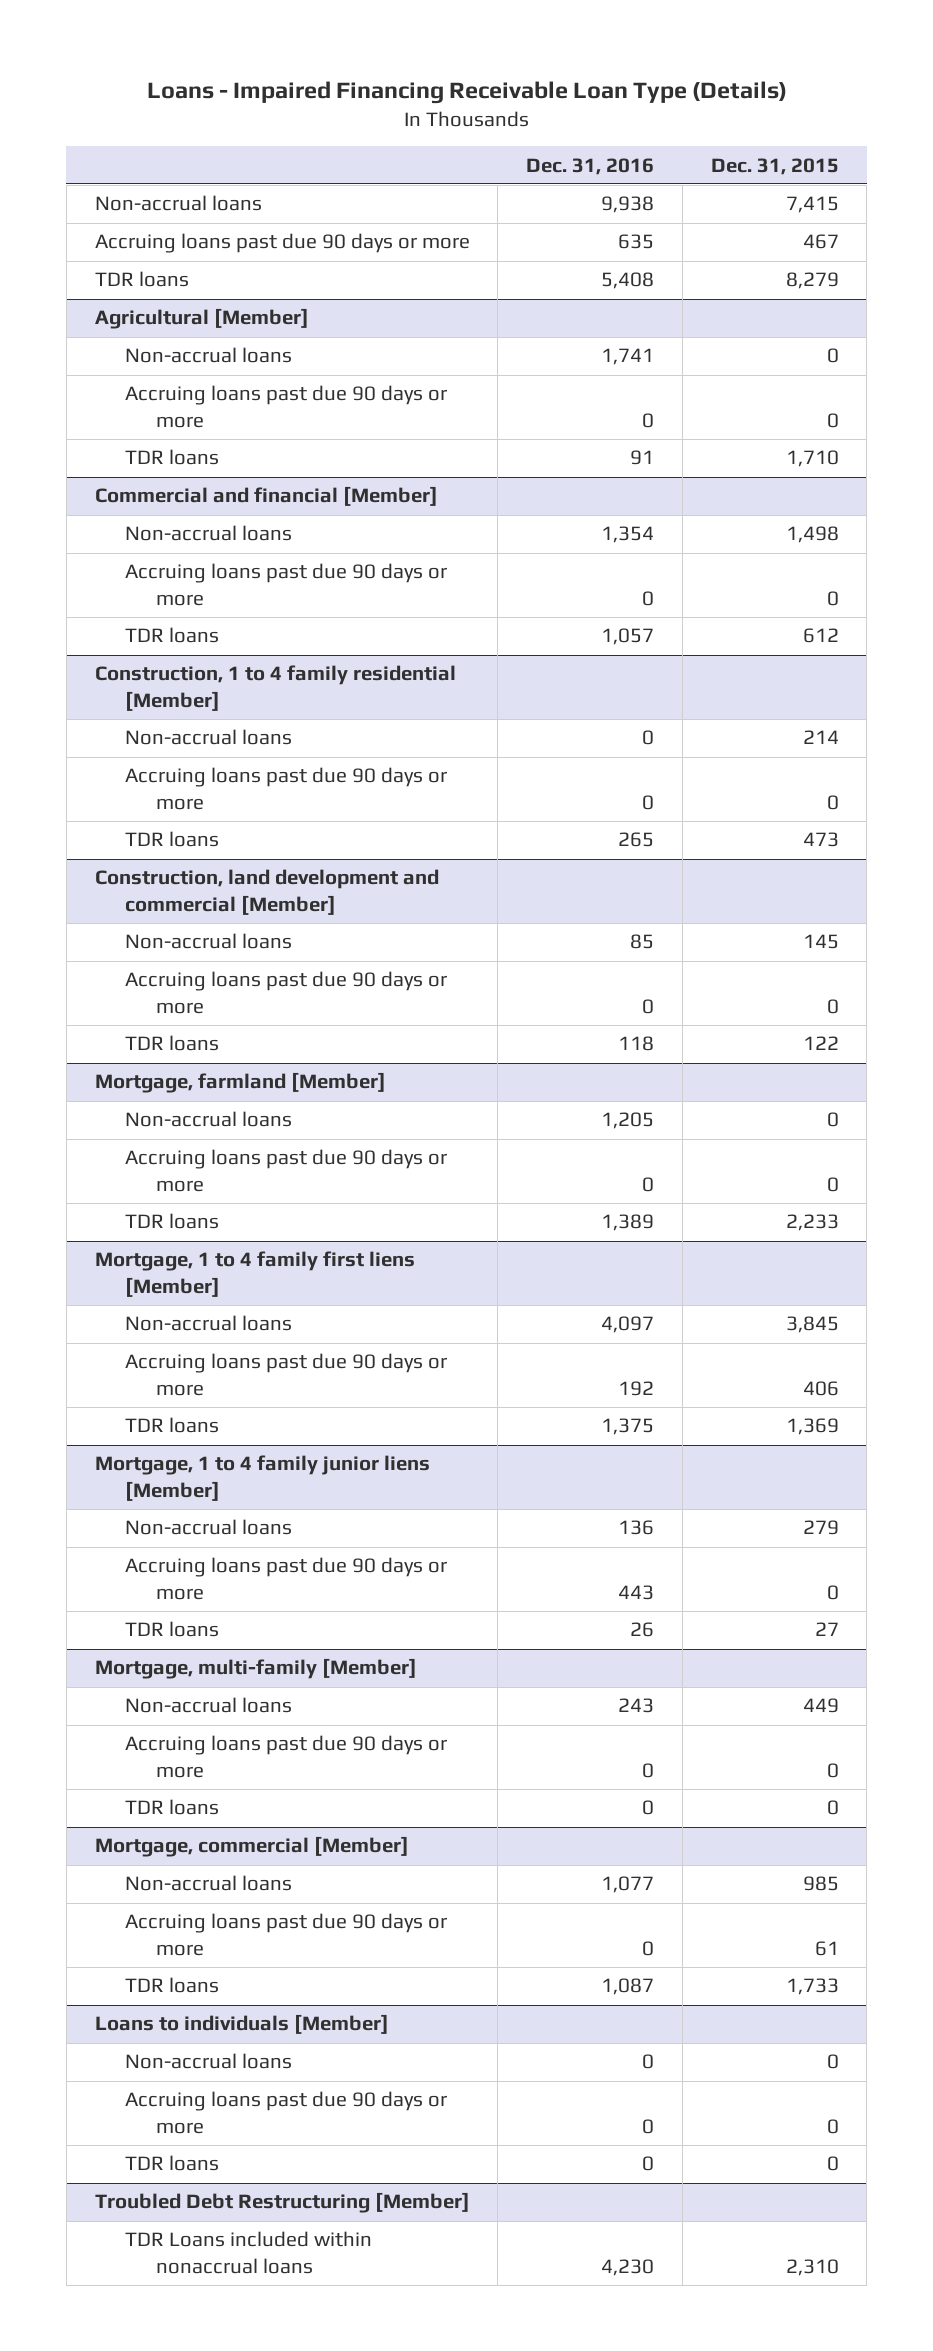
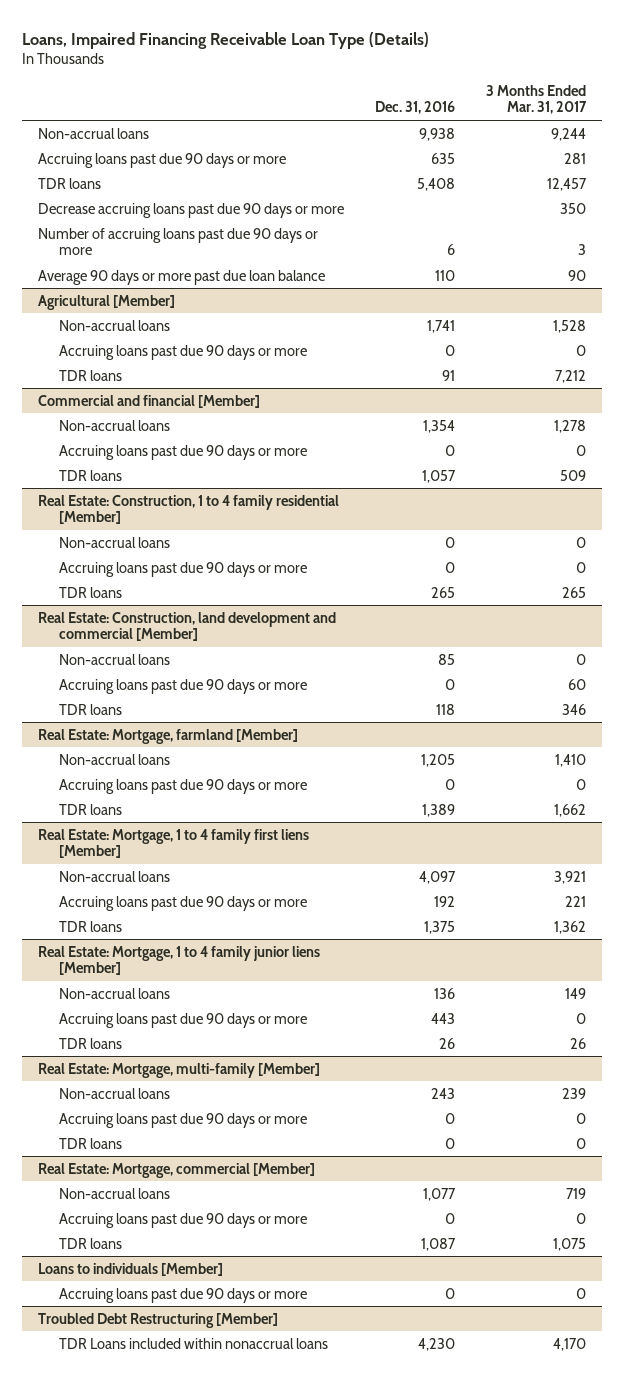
- Loans - Impaired Financing Receivable Loan Type (Details)
+ Loans, Impaired Financing Receivable Loan Type (Details)
- | Dec. 31, 2016 | Dec. 31, 2015
+ | Dec. 31, 2016 | 3 Months Ended Mar. 31, 2017
+ Decrease accruing loans past due 90 days or more | | 350
+ Number of accruing loans past due 90 days or more | 6 | 3
+ Average 90 days or more past due loan balance | 110 | 90
- Construction, 1 to 4 family residential [Member]
+ Real Estate: Construction, 1 to 4 family residential [Member]
- Construction, land development and commercial [Member]
+ Real Estate: Construction, land development and commercial [Member]
- Mortgage, farmland [Member]
+ Real Estate: Mortgage, farmland [Member]
- Mortgage, 1 to 4 family first liens [Member]
+ Real Estate: Mortgage, 1 to 4 family first liens [Member]
- Mortgage, 1 to 4 family junior liens [Member]
+ Real Estate: Mortgage, 1 to 4 family junior liens [Member]
- Mortgage, multi-family [Member]
+ Real Estate: Mortgage, multi-family [Member]
- Mortgage, commercial [Member]
+ Real Estate: Mortgage, commercial [Member]
@ Loans to individuals [Member]
- Non-accrual loans | 0 | 0
- TDR loans | 0 | 0

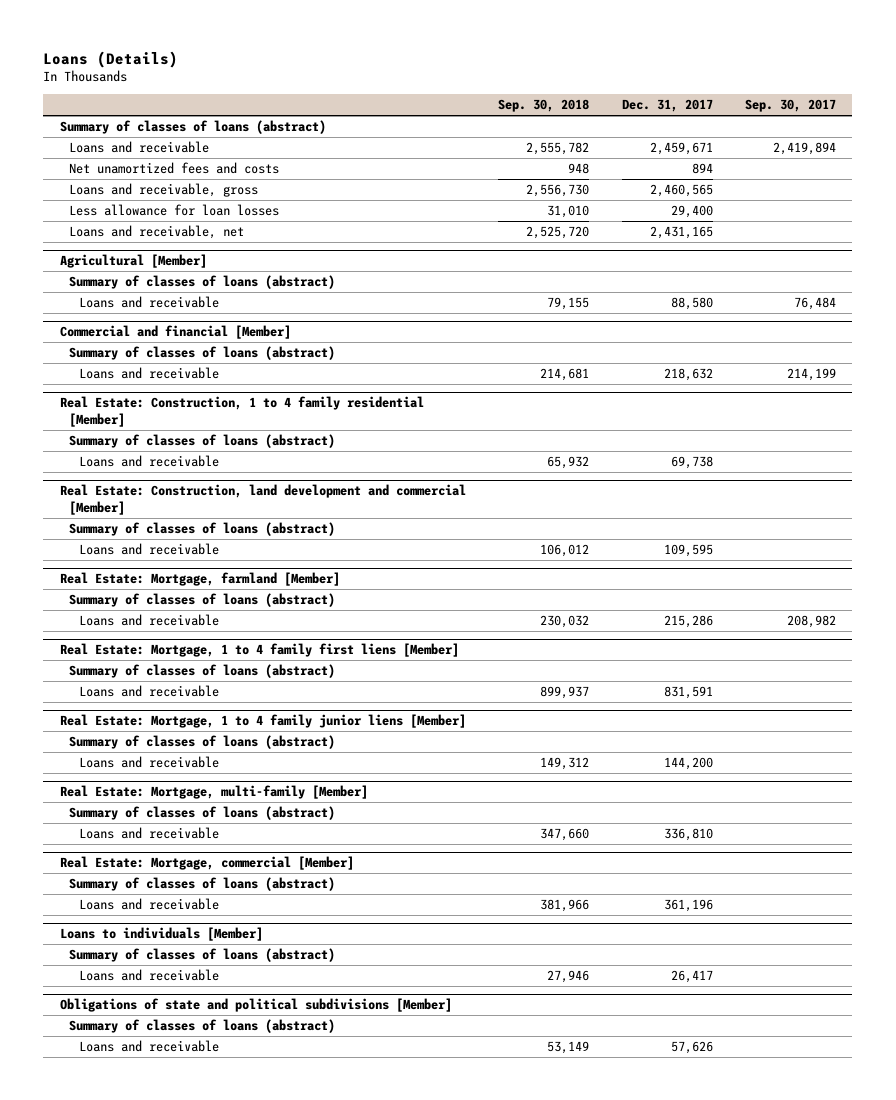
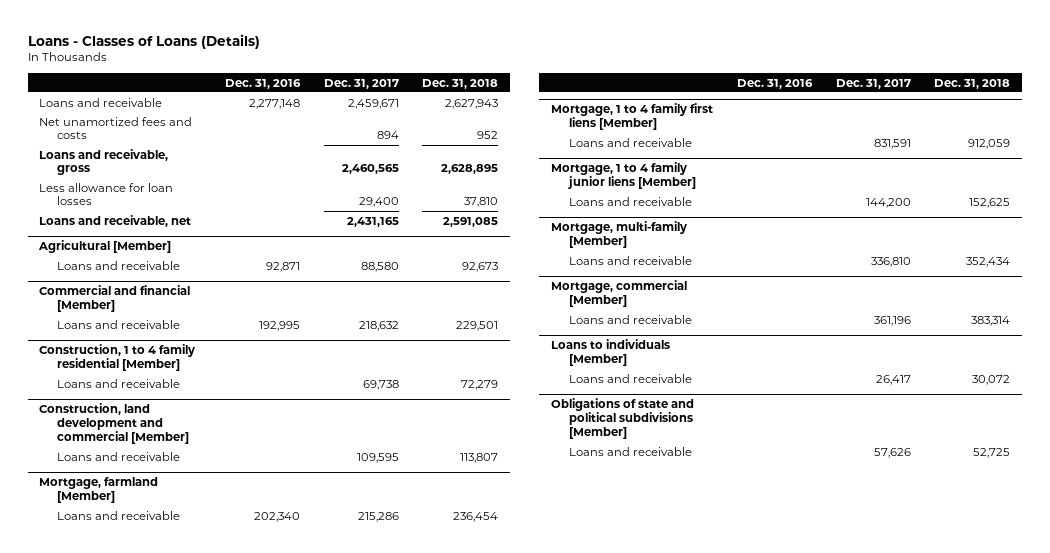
- Loans (Details)
+ Loans - Classes of Loans (Details)
- | Sep. 30, 2018 | Dec. 31, 2017 | Sep. 30, 2017
+ | Dec. 31, 2016 | Dec. 31, 2017 | Dec. 31, 2018
- Summary of classes of loans (abstract)
@ Agricultural [Member]
- Summary of classes of loans (abstract)
@ Commercial and financial [Member]
- Summary of classes of loans (abstract)
- Real Estate: Construction, 1 to 4 family residential [Member]
- Summary of classes of loans (abstract)
+ Construction, 1 to 4 family residential [Member]
- Real Estate: Construction, land development and commercial [Member]
- Summary of classes of loans (abstract)
+ Construction, land development and commercial [Member]
- Real Estate: Mortgage, farmland [Member]
- Summary of classes of loans (abstract)
+ Mortgage, farmland [Member]
- Real Estate: Mortgage, 1 to 4 family first liens [Member]
- Summary of classes of loans (abstract)
+ Mortgage, 1 to 4 family first liens [Member]
- Real Estate: Mortgage, 1 to 4 family junior liens [Member]
- Summary of classes of loans (abstract)
+ Mortgage, 1 to 4 family junior liens [Member]
- Real Estate: Mortgage, multi-family [Member]
- Summary of classes of loans (abstract)
+ Mortgage, multi-family [Member]
- Real Estate: Mortgage, commercial [Member]
- Summary of classes of loans (abstract)
+ Mortgage, commercial [Member]
@ Loans to individuals [Member]
- Summary of classes of loans (abstract)
@ Obligations of state and political subdivisions [Member]
- Summary of classes of loans (abstract)

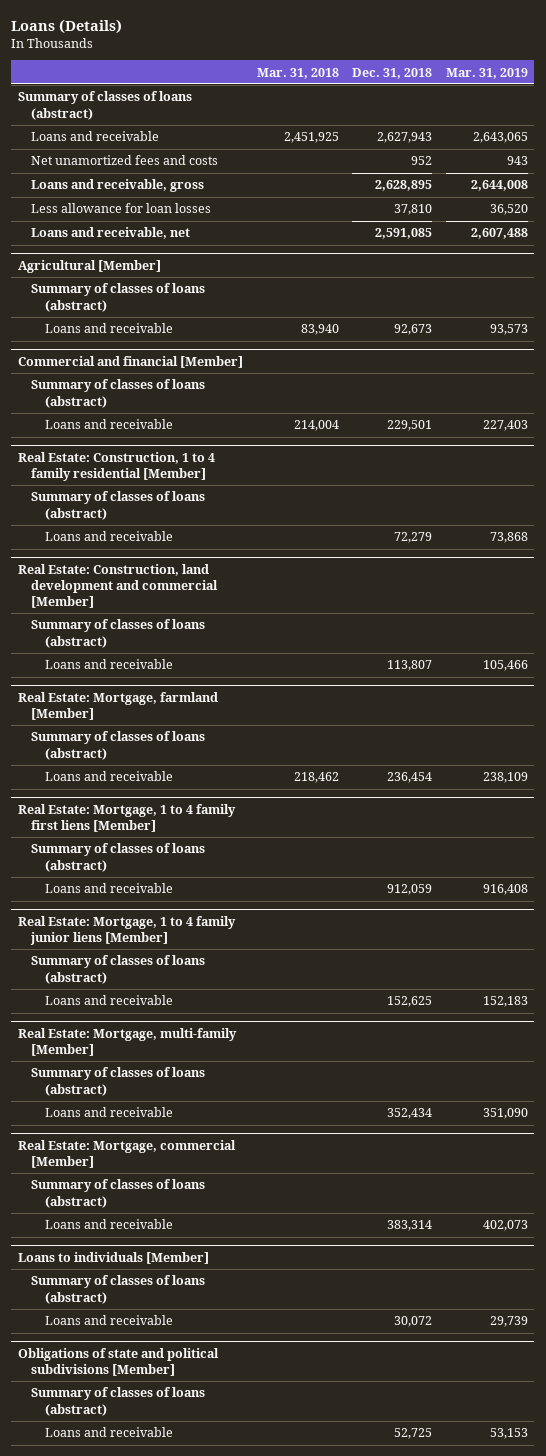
- Loans - Classes of Loans (Details)
+ Loans (Details)
- | Dec. 31, 2016 | Dec. 31, 2017 | Dec. 31, 2018
+ | Mar. 31, 2018 | Dec. 31, 2018 | Mar. 31, 2019
+ Summary of classes of loans (abstract)
@ Agricultural [Member]
+ Summary of classes of loans (abstract)
@ Commercial and financial [Member]
+ Summary of classes of loans (abstract)
- Construction, 1 to 4 family residential [Member]
+ Real Estate: Construction, 1 to 4 family residential [Member]
+ Summary of classes of loans (abstract)
- Construction, land development and commercial [Member]
+ Real Estate: Construction, land development and commercial [Member]
+ Summary of classes of loans (abstract)
- Mortgage, farmland [Member]
+ Real Estate: Mortgage, farmland [Member]
+ Summary of classes of loans (abstract)
- Mortgage, 1 to 4 family first liens [Member]
+ Real Estate: Mortgage, 1 to 4 family first liens [Member]
+ Summary of classes of loans (abstract)
- Mortgage, 1 to 4 family junior liens [Member]
+ Real Estate: Mortgage, 1 to 4 family junior liens [Member]
+ Summary of classes of loans (abstract)
- Mortgage, multi-family [Member]
+ Real Estate: Mortgage, multi-family [Member]
+ Summary of classes of loans (abstract)
- Mortgage, commercial [Member]
+ Real Estate: Mortgage, commercial [Member]
+ Summary of classes of loans (abstract)
@ Loans to individuals [Member]
+ Summary of classes of loans (abstract)
@ Obligations of state and political subdivisions [Member]
+ Summary of classes of loans (abstract)

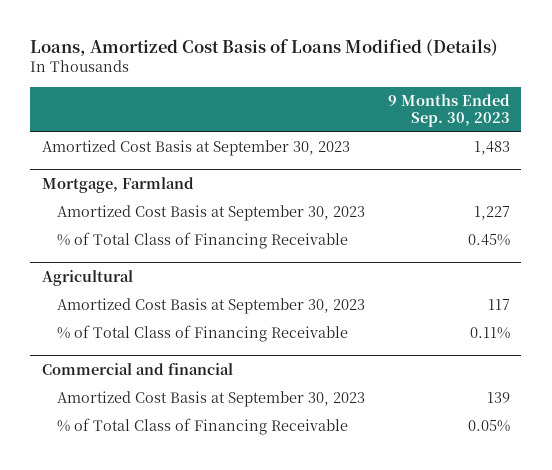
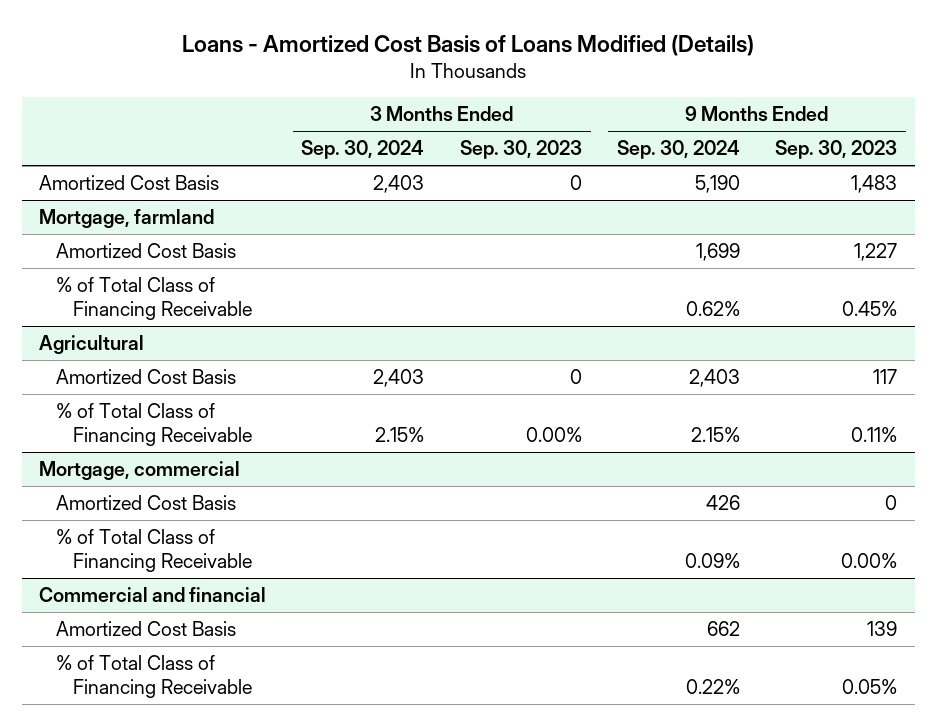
- Loans, Amortized Cost Basis of Loans Modified (Details)
+ Loans - Amortized Cost Basis of Loans Modified (Details)
- | 9 Months Ended Sep. 30, 2023
+ | 3 Months Ended Sep. 30, 2024 | 3 Months Ended Sep. 30, 2023 | 9 Months Ended Sep. 30, 2024 | 9 Months Ended Sep. 30, 2023
- Amortized Cost Basis at September 30, 2023 | 1,483
- Mortgage, Farmland
- Amortized Cost Basis at September 30, 2023 | 1,227
+ Amortized Cost Basis | 2,403 | 0 | 5,190 | 1,483
+ Mortgage, farmland
+ Amortized Cost Basis | | | 1,699 | 1,227
@ Agricultural
- Amortized Cost Basis at September 30, 2023 | 117
+ Amortized Cost Basis | 2,403 | 0 | 2,403 | 117
+ Mortgage, commercial
+ Amortized Cost Basis | | | 426 | 0
+ % of Total Class of Financing Receivable | | | 0.09% | 0.00%
@ Commercial and financial
- Amortized Cost Basis at September 30, 2023 | 139
+ Amortized Cost Basis | | | 662 | 139

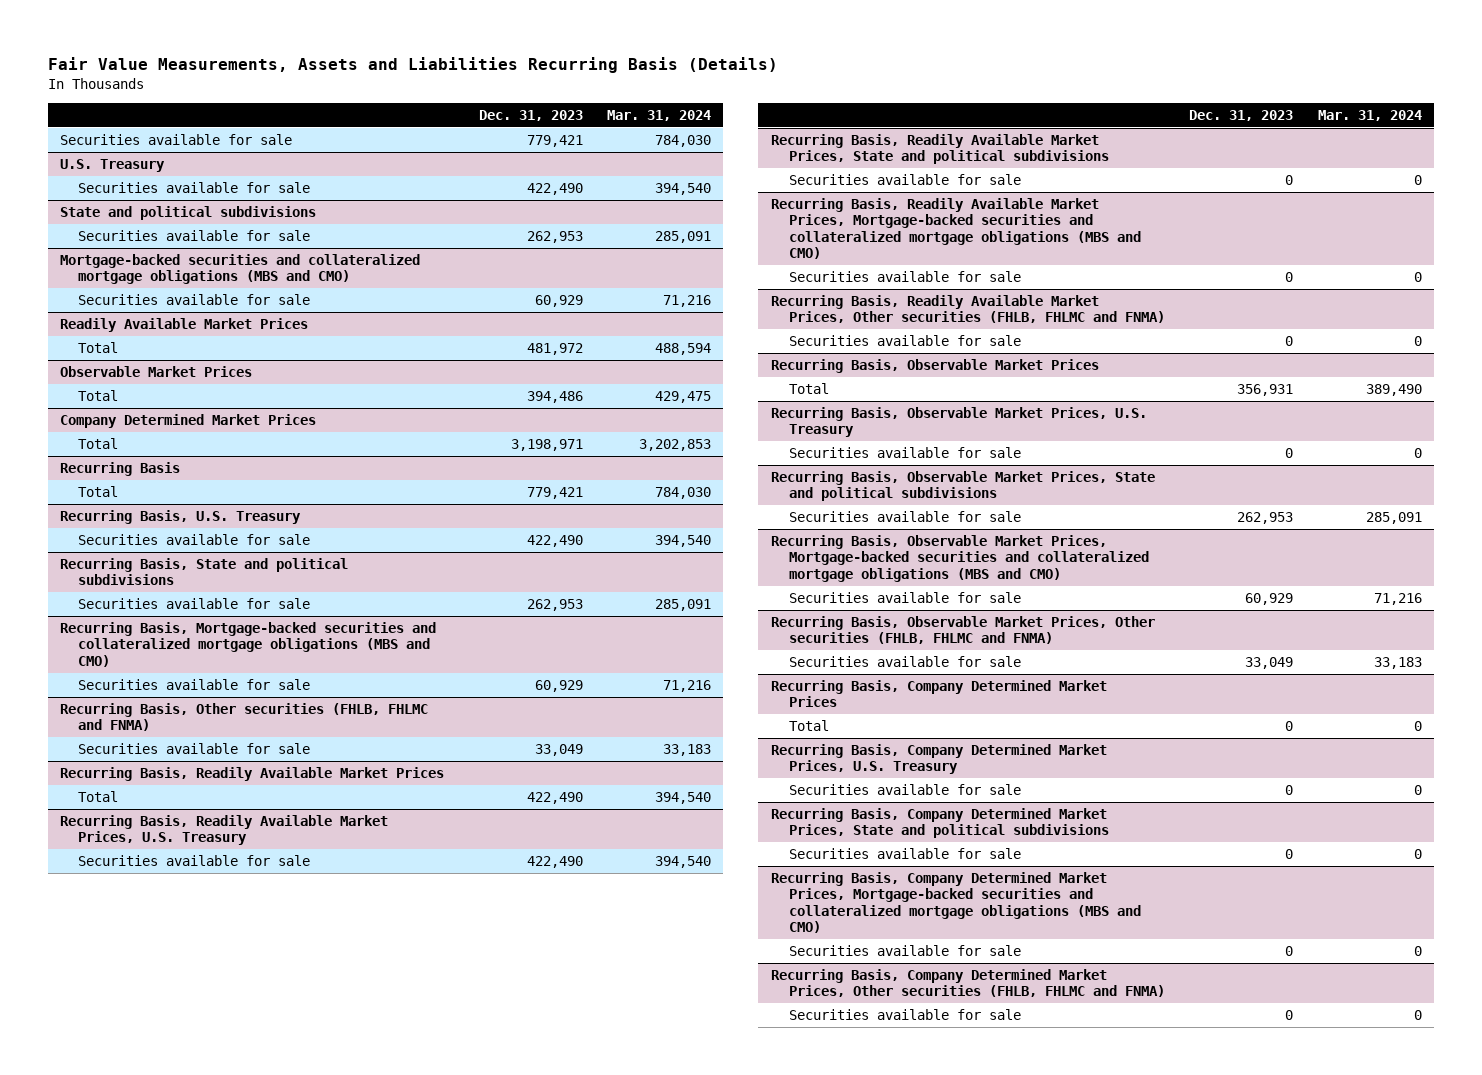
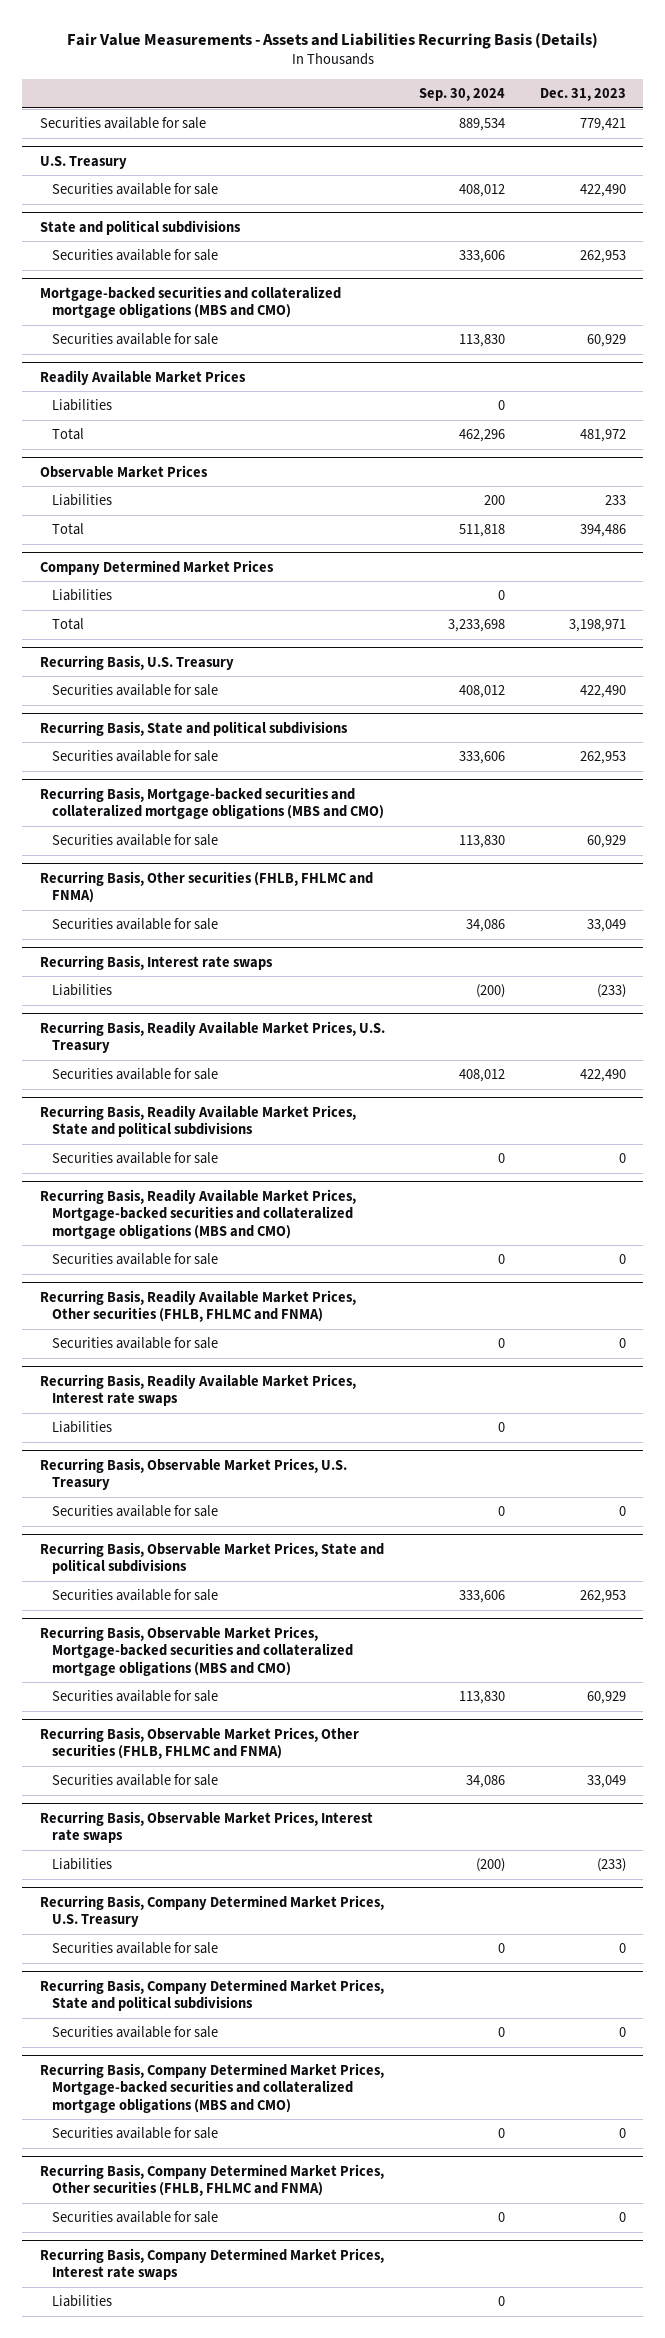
- Fair Value Measurements, Assets and Liabilities Recurring Basis (Details)
+ Fair Value Measurements - Assets and Liabilities Recurring Basis (Details)
- | Dec. 31, 2023 | Mar. 31, 2024
+ | Sep. 30, 2024 | Dec. 31, 2023
@ Readily Available Market Prices
+ Liabilities | 0 |
@ Observable Market Prices
+ Liabilities | 200 | 233
@ Company Determined Market Prices
+ Liabilities | 0 |
- Recurring Basis
- Total | 779,421 | 784,030
- Recurring Basis, Readily Available Market Prices
- Total | 422,490 | 394,540
+ Recurring Basis, Interest rate swaps
+ Liabilities | (200) | (233)
- Recurring Basis, Observable Market Prices
- Total | 356,931 | 389,490
+ Recurring Basis, Readily Available Market Prices, Interest rate swaps
+ Liabilities | 0 |
- Recurring Basis, Company Determined Market Prices
- Total | 0 | 0
+ Recurring Basis, Observable Market Prices, Interest rate swaps
+ Liabilities | (200) | (233)
+ Recurring Basis, Company Determined Market Prices, Interest rate swaps
+ Liabilities | 0 |

